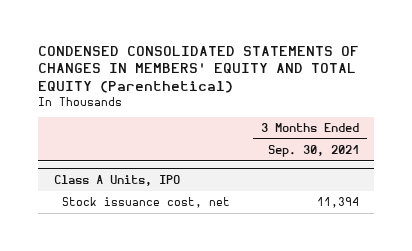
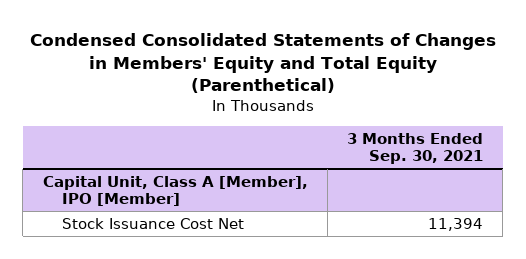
- CONDENSED CONSOLIDATED STATEMENTS OF CHANGES IN MEMBERS' EQUITY AND TOTAL EQUITY (Parenthetical)
+ Condensed Consolidated Statements of Changes in Members' Equity and Total Equity (Parenthetical)
- Class A Units, IPO
- Stock issuance cost, net | 11,394
+ Capital Unit, Class A [Member], IPO [Member]
+ Stock Issuance Cost Net | 11,394

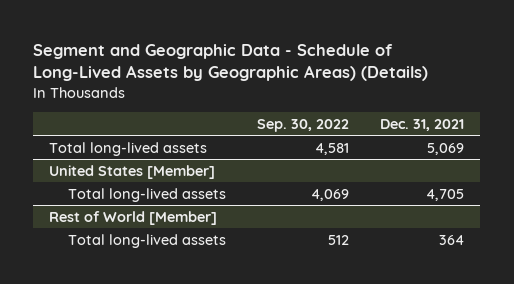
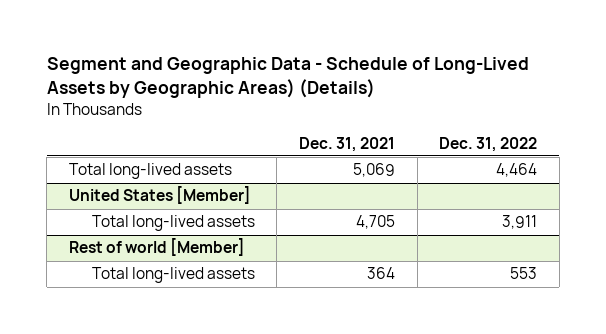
- | Sep. 30, 2022 | Dec. 31, 2021
+ | Dec. 31, 2021 | Dec. 31, 2022
- Rest of World [Member]
+ Rest of world [Member]

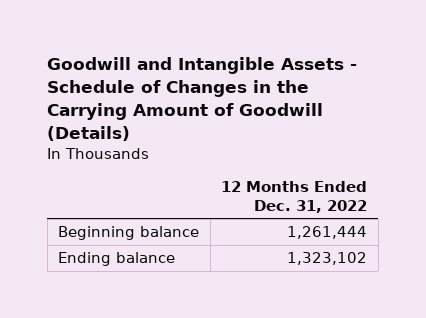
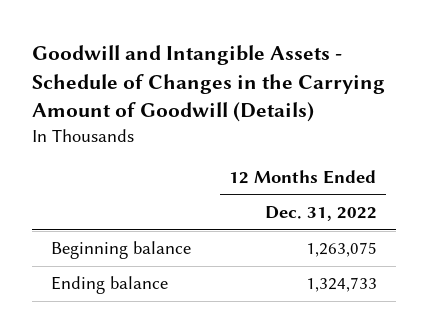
- Beginning balance | 1,261,444
- Ending balance | 1,323,102
+ Beginning balance | 1,263,075
+ Ending balance | 1,324,733

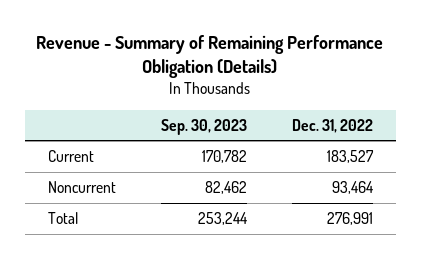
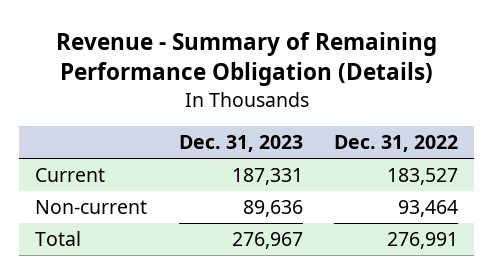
- | Sep. 30, 2023 | Dec. 31, 2022
+ | Dec. 31, 2023 | Dec. 31, 2022
- Noncurrent | 82,462 | 93,464
+ Non-current | 89,636 | 93,464

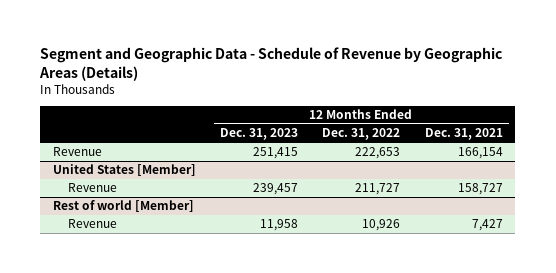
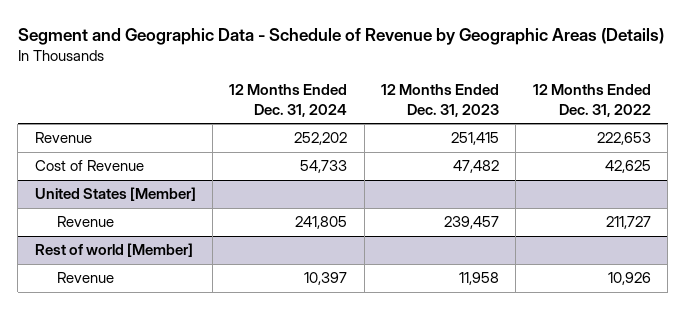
- | 12 Months Ended Dec. 31, 2023 | 12 Months Ended Dec. 31, 2022 | 12 Months Ended Dec. 31, 2021
+ | 12 Months Ended Dec. 31, 2024 | 12 Months Ended Dec. 31, 2023 | 12 Months Ended Dec. 31, 2022
+ Cost of Revenue | 54,733 | 47,482 | 42,625

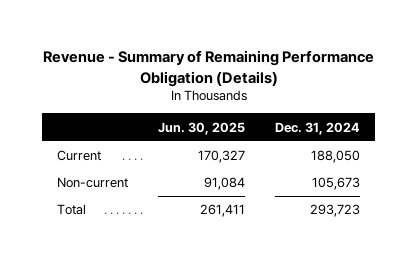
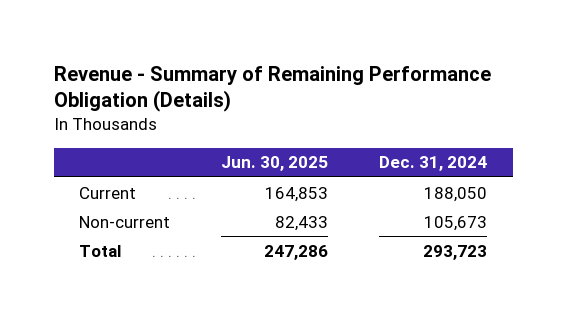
- Current | 170,327 | 188,050
- Non-current | 91,084 | 105,673
- Total | 261,411 | 293,723
+ Current | 164,853 | 188,050
+ Non-current | 82,433 | 105,673
+ Total | 247,286 | 293,723

